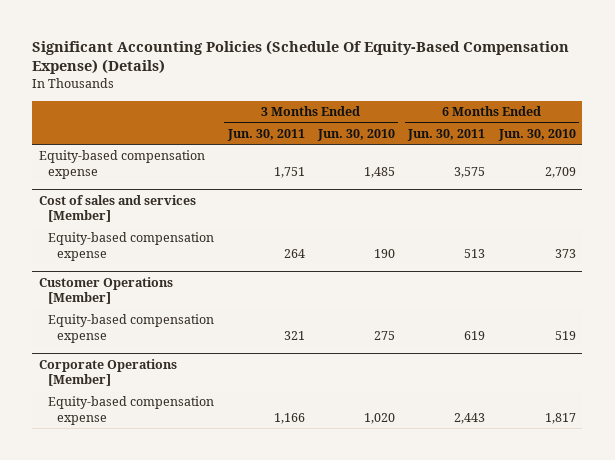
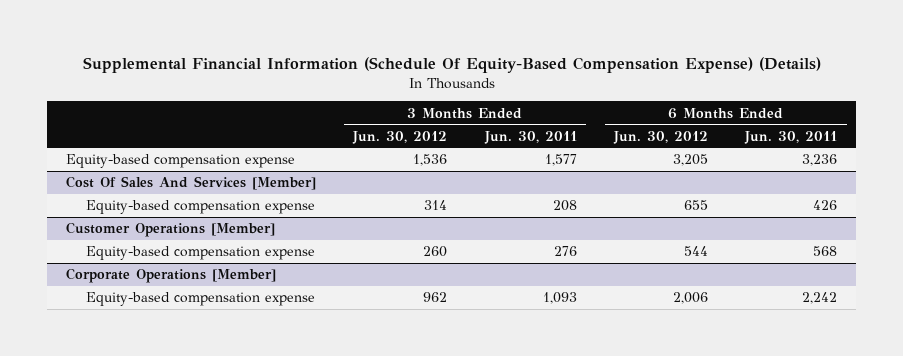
- Significant Accounting Policies (Schedule Of Equity-Based Compensation Expense) (Details)
+ Supplemental Financial Information (Schedule Of Equity-Based Compensation Expense) (Details)
- | 3 Months Ended Jun. 30, 2011 | 3 Months Ended Jun. 30, 2010 | 6 Months Ended Jun. 30, 2011 | 6 Months Ended Jun. 30, 2010
+ | 3 Months Ended Jun. 30, 2012 | 3 Months Ended Jun. 30, 2011 | 6 Months Ended Jun. 30, 2012 | 6 Months Ended Jun. 30, 2011
- Equity-based compensation expense | 1,751 | 1,485 | 3,575 | 2,709
- Cost of sales and services [Member]
- Equity-based compensation expense | 264 | 190 | 513 | 373
+ Equity-based compensation expense | 1,536 | 1,577 | 3,205 | 3,236
+ Cost Of Sales And Services [Member]
+ Equity-based compensation expense | 314 | 208 | 655 | 426
@ Customer Operations [Member]
- Equity-based compensation expense | 321 | 275 | 619 | 519
+ Equity-based compensation expense | 260 | 276 | 544 | 568
@ Corporate Operations [Member]
- Equity-based compensation expense | 1,166 | 1,020 | 2,443 | 1,817
+ Equity-based compensation expense | 962 | 1,093 | 2,006 | 2,242

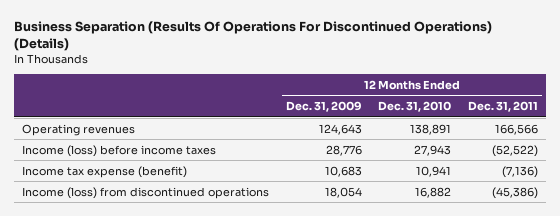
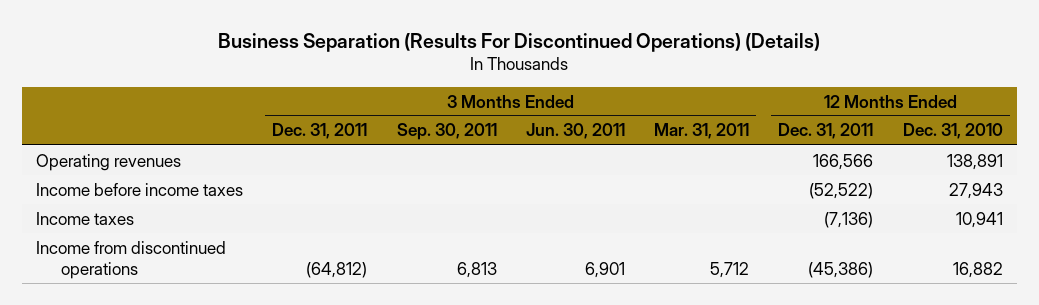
- Business Separation (Results Of Operations For Discontinued Operations) (Details)
+ Business Separation (Results For Discontinued Operations) (Details)
- | 12 Months Ended Dec. 31, 2009 | 12 Months Ended Dec. 31, 2010 | 12 Months Ended Dec. 31, 2011
+ | 3 Months Ended Dec. 31, 2011 | 3 Months Ended Sep. 30, 2011 | 3 Months Ended Jun. 30, 2011 | 3 Months Ended Mar. 31, 2011 | 12 Months Ended Dec. 31, 2011 | 12 Months Ended Dec. 31, 2010
- Income (loss) before income taxes | 28,776 | 27,943 | (52,522)
- Income tax expense (benefit) | 10,683 | 10,941 | (7,136)
- Income (loss) from discontinued operations | 18,054 | 16,882 | (45,386)
+ Income before income taxes | | | | | (52,522) | 27,943
+ Income taxes | | | | | (7,136) | 10,941
+ Income from discontinued operations | (64,812) | 6,813 | 6,901 | 5,712 | (45,386) | 16,882

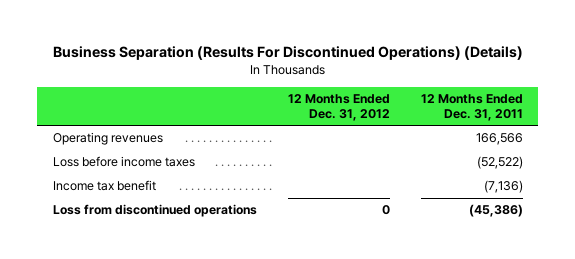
- | 3 Months Ended Dec. 31, 2011 | 3 Months Ended Sep. 30, 2011 | 3 Months Ended Jun. 30, 2011 | 3 Months Ended Mar. 31, 2011 | 12 Months Ended Dec. 31, 2011 | 12 Months Ended Dec. 31, 2010
+ | 12 Months Ended Dec. 31, 2012 | 12 Months Ended Dec. 31, 2011
- Income before income taxes | | | | | (52,522) | 27,943
- Income taxes | | | | | (7,136) | 10,941
- Income from discontinued operations | (64,812) | 6,813 | 6,901 | 5,712 | (45,386) | 16,882
+ Loss before income taxes | | (52,522)
+ Income tax benefit | | (7,136)
+ Loss from discontinued operations | 0 | (45,386)

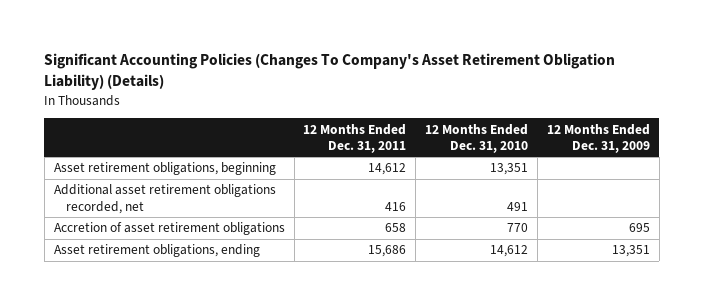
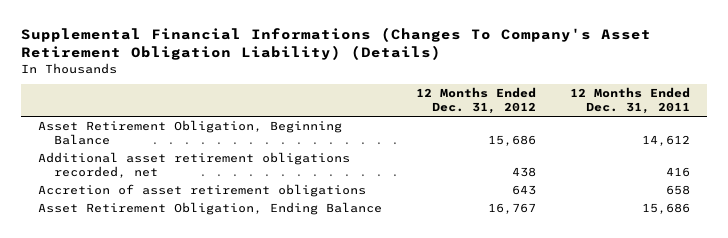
- Significant Accounting Policies (Changes To Company's Asset Retirement Obligation Liability) (Details)
+ Supplemental Financial Informations (Changes To Company's Asset Retirement Obligation Liability) (Details)
- | 12 Months Ended Dec. 31, 2011 | 12 Months Ended Dec. 31, 2010 | 12 Months Ended Dec. 31, 2009
+ | 12 Months Ended Dec. 31, 2012 | 12 Months Ended Dec. 31, 2011
- Asset retirement obligations, beginning | 14,612 | 13,351 |
+ Asset Retirement Obligation, Beginning Balance | 15,686 | 14,612
- Asset retirement obligations, ending | 15,686 | 14,612 | 13,351
+ Asset Retirement Obligation, Ending Balance | 16,767 | 15,686

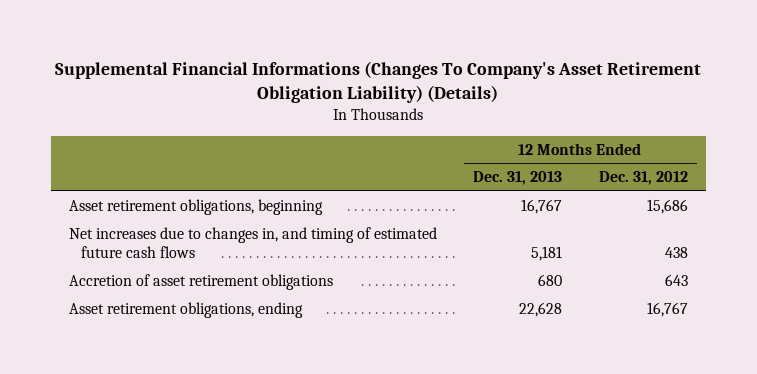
- | 12 Months Ended Dec. 31, 2012 | 12 Months Ended Dec. 31, 2011
+ | 12 Months Ended Dec. 31, 2013 | 12 Months Ended Dec. 31, 2012
- Asset Retirement Obligation, Beginning Balance | 15,686 | 14,612
- Additional asset retirement obligations recorded, net | 438 | 416
+ Asset retirement obligations, beginning | 16,767 | 15,686
+ Net increases due to changes in, and timing of estimated future cash flows | 5,181 | 438
- Asset Retirement Obligation, Ending Balance | 16,767 | 15,686
+ Asset retirement obligations, ending | 22,628 | 16,767

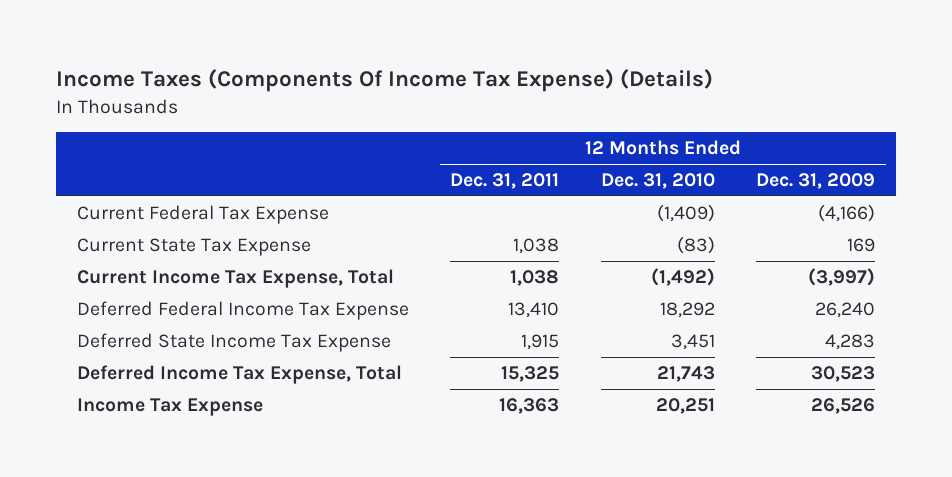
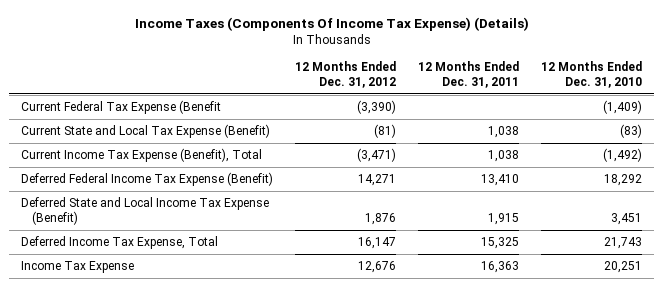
- | 12 Months Ended Dec. 31, 2011 | 12 Months Ended Dec. 31, 2010 | 12 Months Ended Dec. 31, 2009
+ | 12 Months Ended Dec. 31, 2012 | 12 Months Ended Dec. 31, 2011 | 12 Months Ended Dec. 31, 2010
- Current Federal Tax Expense | | (1,409) | (4,166)
- Current State Tax Expense | 1,038 | (83) | 169
- Current Income Tax Expense, Total | 1,038 | (1,492) | (3,997)
- Deferred Federal Income Tax Expense | 13,410 | 18,292 | 26,240
- Deferred State Income Tax Expense | 1,915 | 3,451 | 4,283
+ Current Federal Tax Expense (Benefit | (3,390) | | (1,409)
+ Current State and Local Tax Expense (Benefit) | (81) | 1,038 | (83)
+ Current Income Tax Expense (Benefit), Total | (3,471) | 1,038 | (1,492)
+ Deferred Federal Income Tax Expense (Benefit) | 14,271 | 13,410 | 18,292
+ Deferred State and Local Income Tax Expense (Benefit) | 1,876 | 1,915 | 3,451

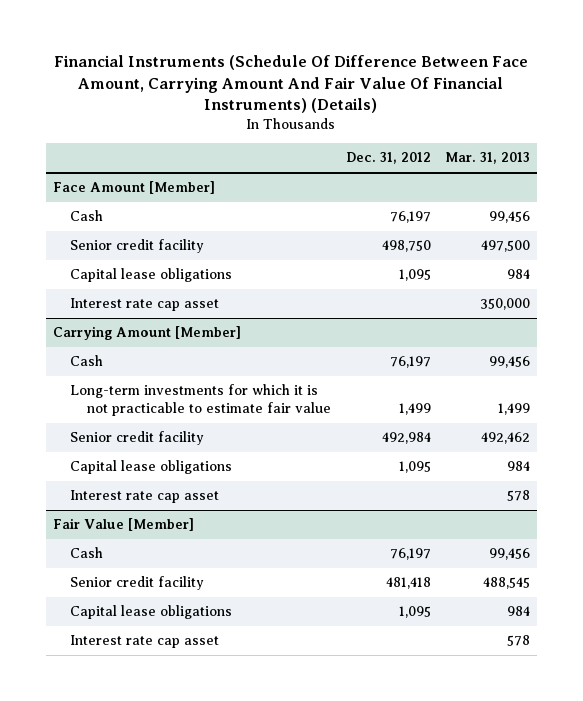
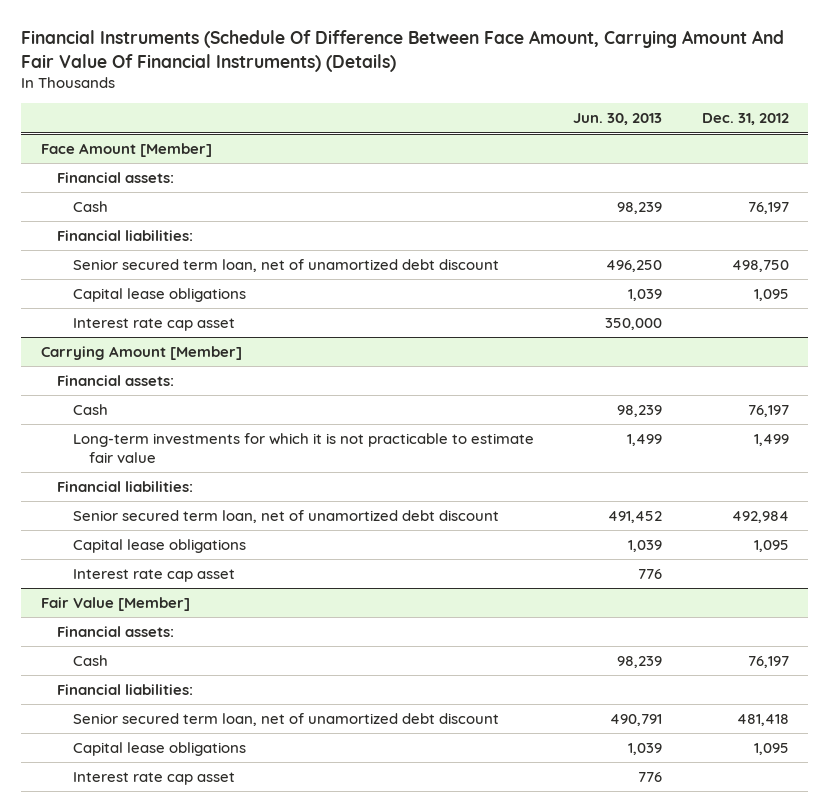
- | Dec. 31, 2012 | Mar. 31, 2013
+ | Jun. 30, 2013 | Dec. 31, 2012
@ Face Amount [Member]
+ Financial assets:
- Senior credit facility | 498,750 | 497,500
+ Financial liabilities:
+ Senior secured term loan, net of unamortized debt discount | 496,250 | 498,750
@ Carrying Amount [Member]
+ Financial assets:
- Senior credit facility | 492,984 | 492,462
+ Financial liabilities:
+ Senior secured term loan, net of unamortized debt discount | 491,452 | 492,984
@ Fair Value [Member]
+ Financial assets:
- Senior credit facility | 481,418 | 488,545
+ Financial liabilities:
+ Senior secured term loan, net of unamortized debt discount | 490,791 | 481,418

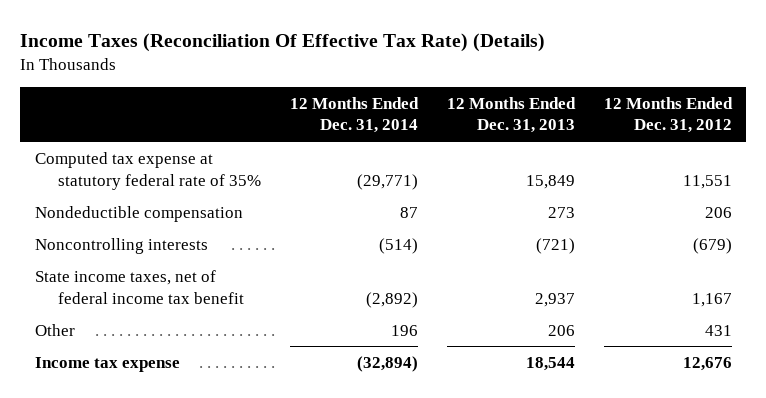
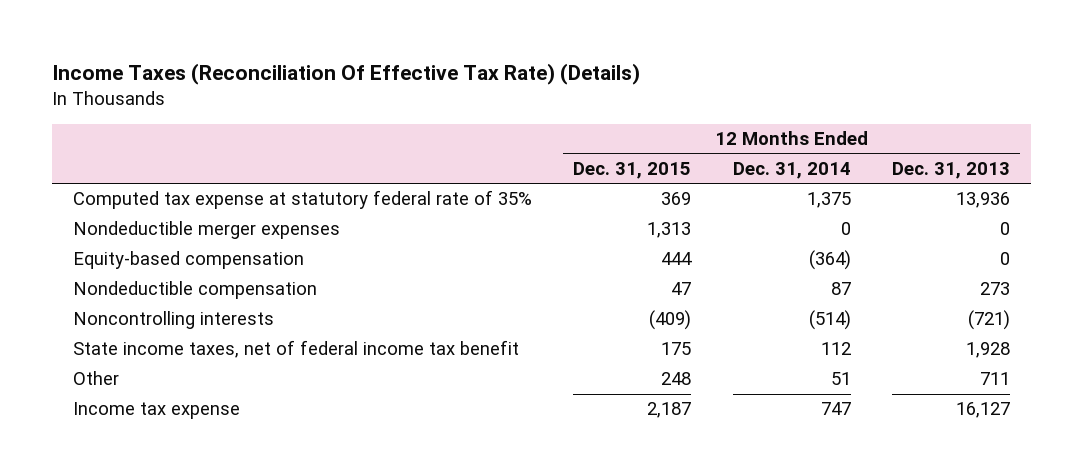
- | 12 Months Ended Dec. 31, 2014 | 12 Months Ended Dec. 31, 2013 | 12 Months Ended Dec. 31, 2012
+ | 12 Months Ended Dec. 31, 2015 | 12 Months Ended Dec. 31, 2014 | 12 Months Ended Dec. 31, 2013
- Computed tax expense at statutory federal rate of 35% | (29,771) | 15,849 | 11,551
+ Computed tax expense at statutory federal rate of 35% | 369 | 1,375 | 13,936
+ Nondeductible merger expenses | 1,313 | 0 | 0
+ Equity-based compensation | 444 | (364) | 0
- State income taxes, net of federal income tax benefit | (2,892) | 2,937 | 1,167
- Other | 196 | 206 | 431
- Income tax expense | (32,894) | 18,544 | 12,676
+ State income taxes, net of federal income tax benefit | 175 | 112 | 1,928
+ Other | 248 | 51 | 711
+ Income tax expense | 2,187 | 747 | 16,127

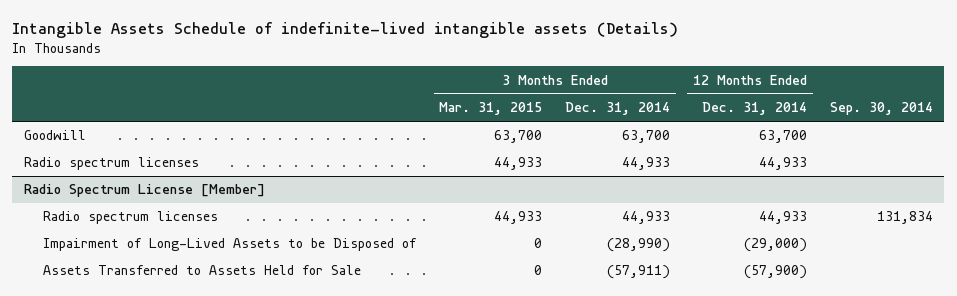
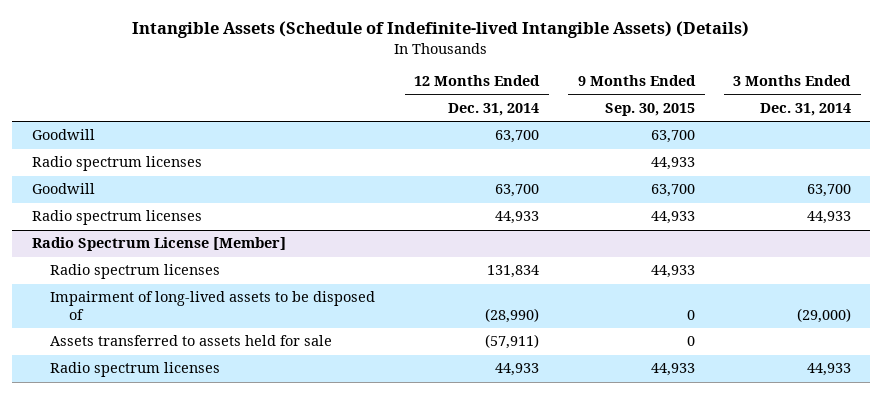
- Intangible Assets Schedule of indefinite-lived intangible assets (Details)
+ Intangible Assets (Schedule of Indefinite-lived Intangible Assets) (Details)
- | 3 Months Ended Mar. 31, 2015 | 3 Months Ended Dec. 31, 2014 | 12 Months Ended Dec. 31, 2014 | Sep. 30, 2014
+ | 12 Months Ended Dec. 31, 2014 | 9 Months Ended Sep. 30, 2015 | 3 Months Ended Dec. 31, 2014
+ Goodwill | 63,700 | 63,700 |
+ Radio spectrum licenses | | 44,933 |
@ Radio Spectrum License [Member]
+ Radio spectrum licenses | 131,834 | 44,933 |
+ Impairment of long-lived assets to be disposed of | (28,990) | 0 | (29,000)
+ Assets transferred to assets held for sale | (57,911) | 0 |
- Impairment of Long-Lived Assets to be Disposed of | 0 | (28,990) | (29,000) |
- Assets Transferred to Assets Held for Sale | 0 | (57,911) | (57,900) |

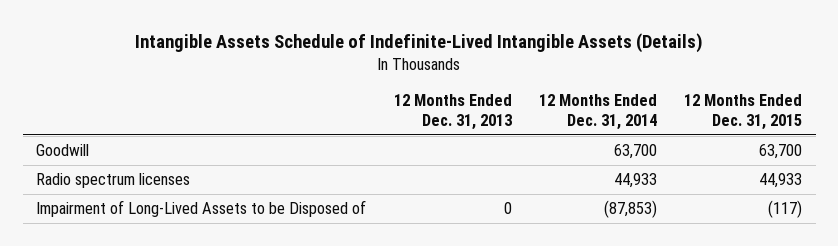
- Intangible Assets (Schedule of Indefinite-lived Intangible Assets) (Details)
+ Intangible Assets Schedule of Indefinite-Lived Intangible Assets (Details)
- | 12 Months Ended Dec. 31, 2014 | 9 Months Ended Sep. 30, 2015 | 3 Months Ended Dec. 31, 2014
+ | 12 Months Ended Dec. 31, 2013 | 12 Months Ended Dec. 31, 2014 | 12 Months Ended Dec. 31, 2015
- Radio spectrum licenses | | 44,933 |
- Goodwill | 63,700 | 63,700 | 63,700
- Radio Spectrum License [Member]
- Radio spectrum licenses | 131,834 | 44,933 |
- Impairment of long-lived assets to be disposed of | (28,990) | 0 | (29,000)
- Assets transferred to assets held for sale | (57,911) | 0 |
- Radio spectrum licenses | 44,933 | 44,933 | 44,933
+ Impairment of Long-Lived Assets to be Disposed of | 0 | (87,853) | (117)

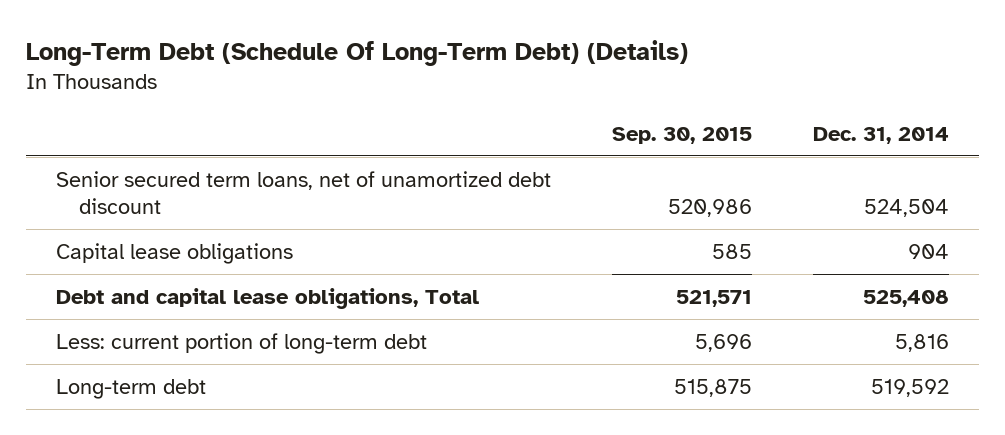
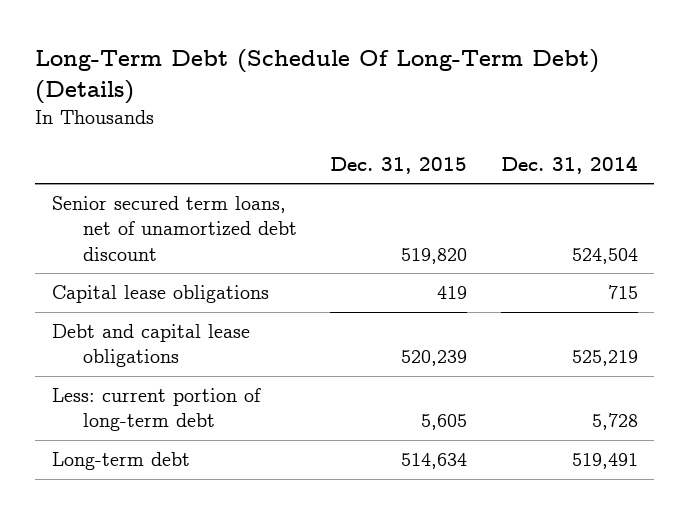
- | Sep. 30, 2015 | Dec. 31, 2014
+ | Dec. 31, 2015 | Dec. 31, 2014
- Capital lease obligations | 585 | 904
- Debt and capital lease obligations, Total | 521,571 | 525,408
- Less: current portion of long-term debt | 5,696 | 5,816
- Long-term debt | 515,875 | 519,592
+ Capital lease obligations | 419 | 715
+ Debt and capital lease obligations | 520,239 | 525,219
+ Less: current portion of long-term debt | 5,605 | 5,728
+ Long-term debt | 514,634 | 519,491

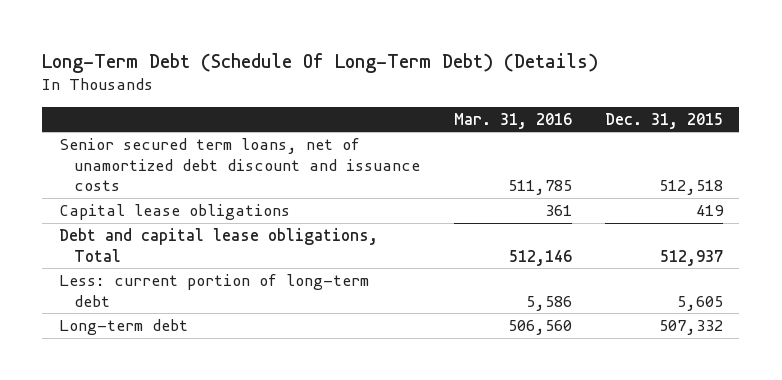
- | Dec. 31, 2015 | Dec. 31, 2014
+ | Mar. 31, 2016 | Dec. 31, 2015
- Senior secured term loans, net of unamortized debt discount | 519,820 | 524,504
+ Senior secured term loans, net of unamortized debt discount and issuance costs | 511,785 | 512,518
- Debt and capital lease obligations | 520,239 | 525,219
+ Debt and capital lease obligations, Total | 512,146 | 512,937
- Long-term debt | 514,634 | 519,491
+ Long-term debt | 506,560 | 507,332

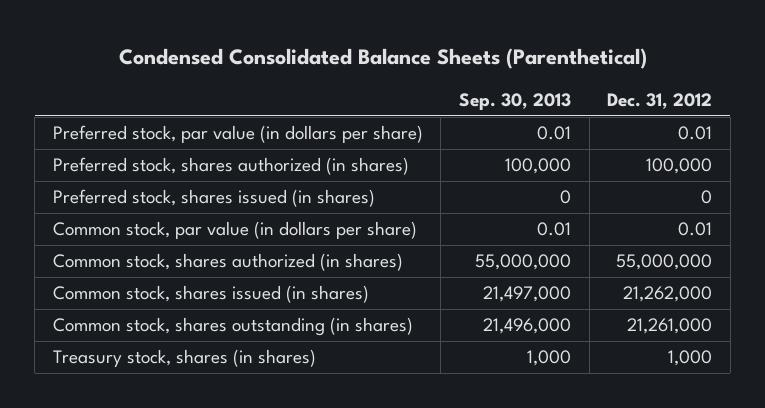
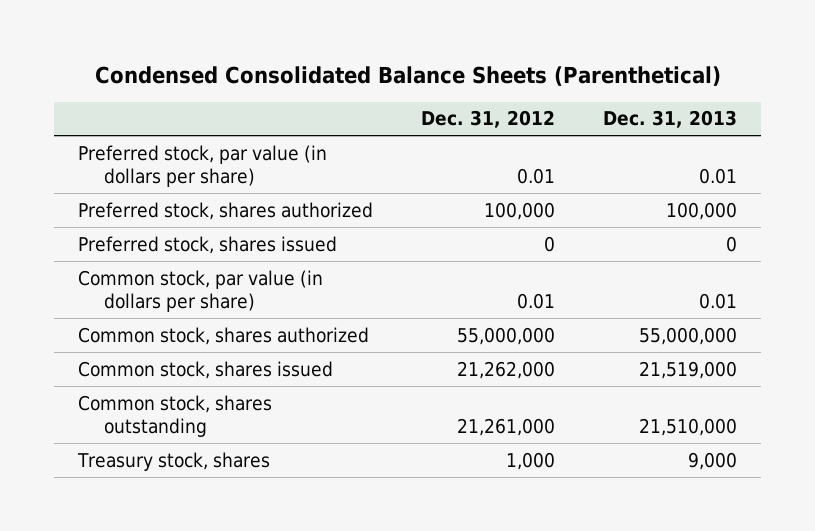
- | Sep. 30, 2013 | Dec. 31, 2012
+ | Dec. 31, 2012 | Dec. 31, 2013
- Preferred stock, shares authorized (in shares) | 100,000 | 100,000
- Preferred stock, shares issued (in shares) | 0 | 0
+ Preferred stock, shares authorized | 100,000 | 100,000
+ Preferred stock, shares issued | 0 | 0
- Common stock, shares authorized (in shares) | 55,000,000 | 55,000,000
- Common stock, shares issued (in shares) | 21,497,000 | 21,262,000
- Common stock, shares outstanding (in shares) | 21,496,000 | 21,261,000
- Treasury stock, shares (in shares) | 1,000 | 1,000
+ Common stock, shares authorized | 55,000,000 | 55,000,000
+ Common stock, shares issued | 21,262,000 | 21,519,000
+ Common stock, shares outstanding | 21,261,000 | 21,510,000
+ Treasury stock, shares | 1,000 | 9,000

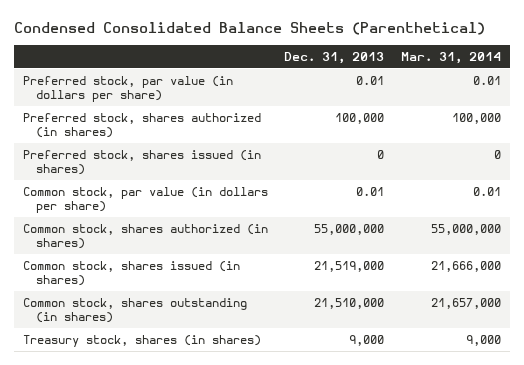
- | Dec. 31, 2012 | Dec. 31, 2013
+ | Dec. 31, 2013 | Mar. 31, 2014
- Preferred stock, shares authorized | 100,000 | 100,000
- Preferred stock, shares issued | 0 | 0
+ Preferred stock, shares authorized (in shares) | 100,000 | 100,000
+ Preferred stock, shares issued (in shares) | 0 | 0
- Common stock, shares authorized | 55,000,000 | 55,000,000
- Common stock, shares issued | 21,262,000 | 21,519,000
- Common stock, shares outstanding | 21,261,000 | 21,510,000
- Treasury stock, shares | 1,000 | 9,000
+ Common stock, shares authorized (in shares) | 55,000,000 | 55,000,000
+ Common stock, shares issued (in shares) | 21,519,000 | 21,666,000
+ Common stock, shares outstanding (in shares) | 21,510,000 | 21,657,000
+ Treasury stock, shares (in shares) | 9,000 | 9,000

